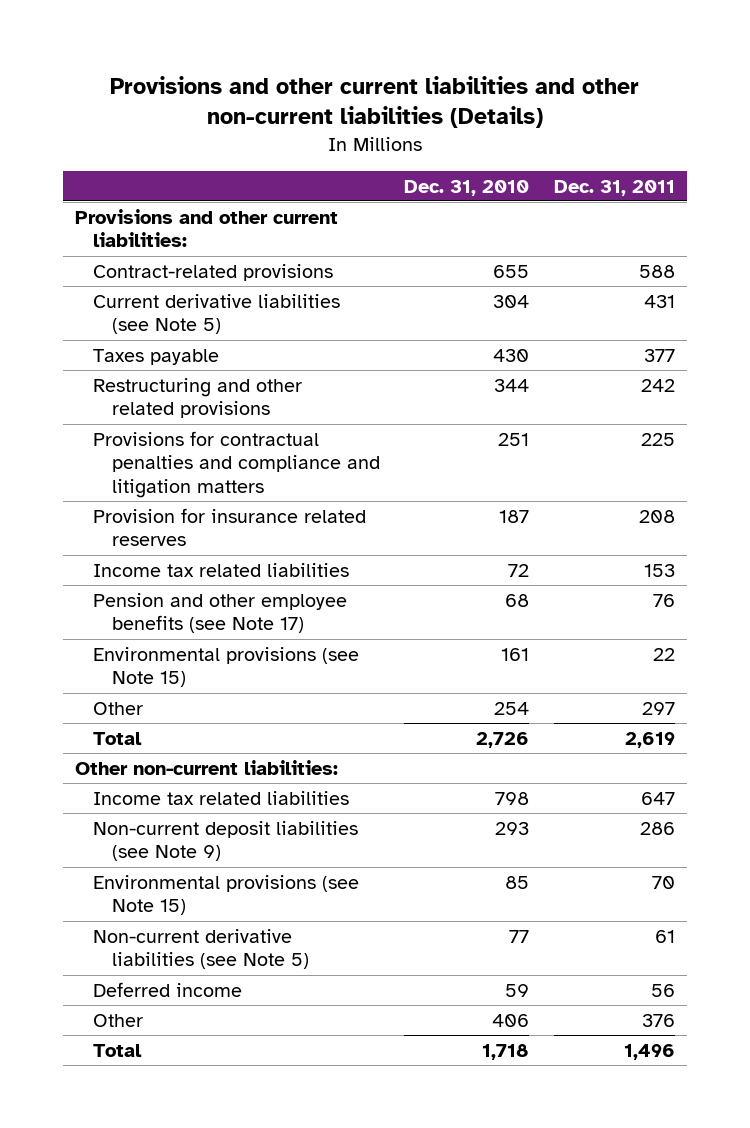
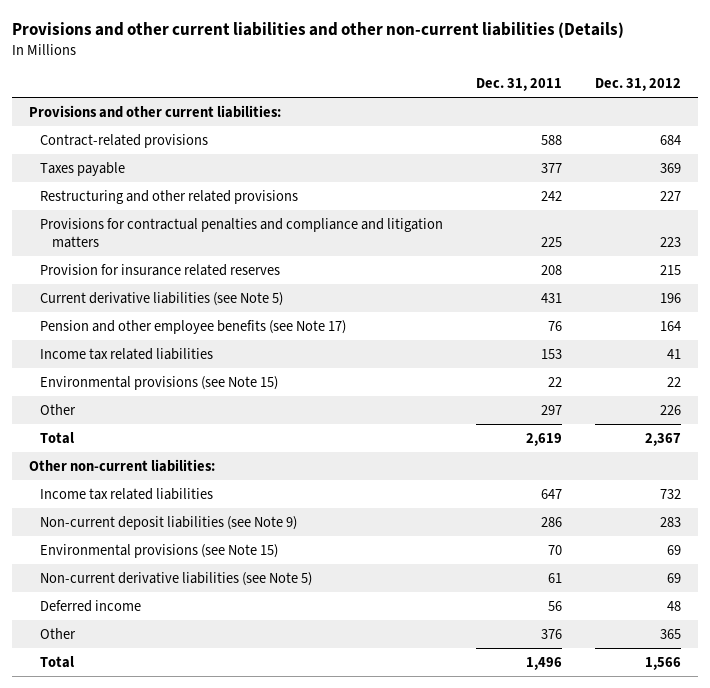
- | Dec. 31, 2010 | Dec. 31, 2011
+ | Dec. 31, 2011 | Dec. 31, 2012
moved down: Current derivative liabilities (see Note 5) | 431 | 196
moved down: Income tax related liabilities | 153 | 41

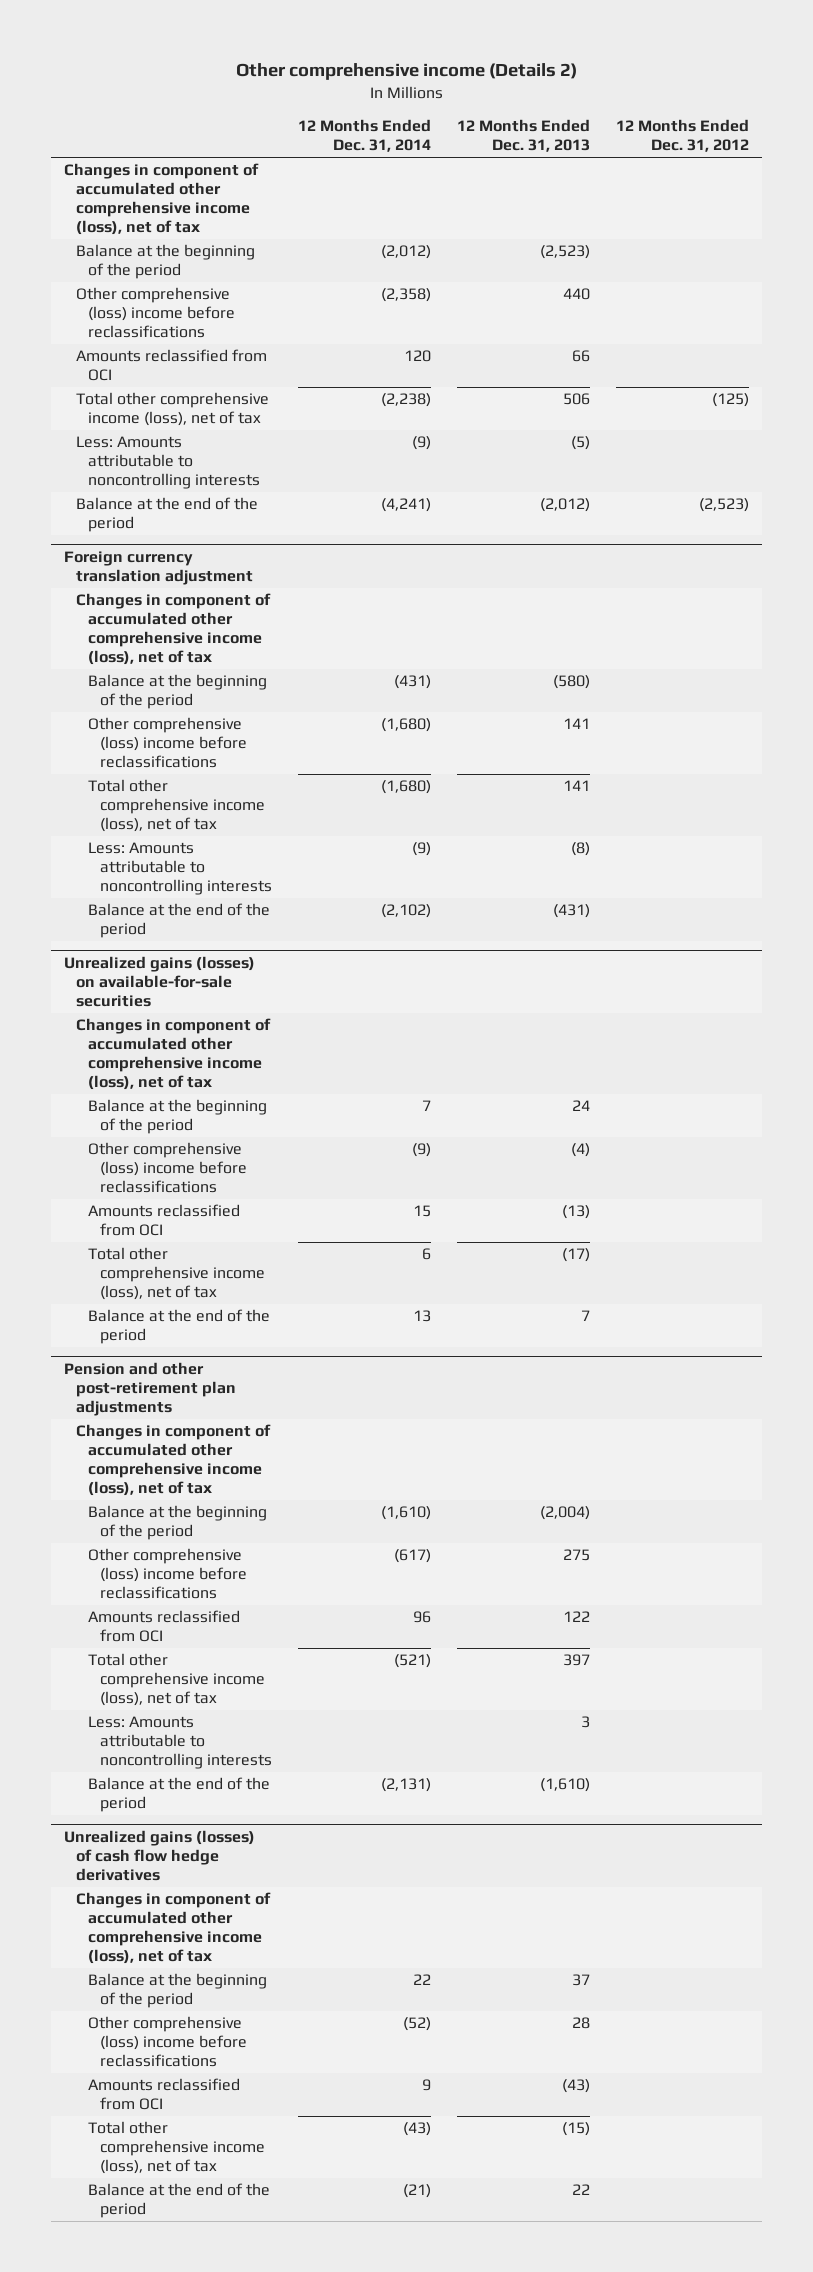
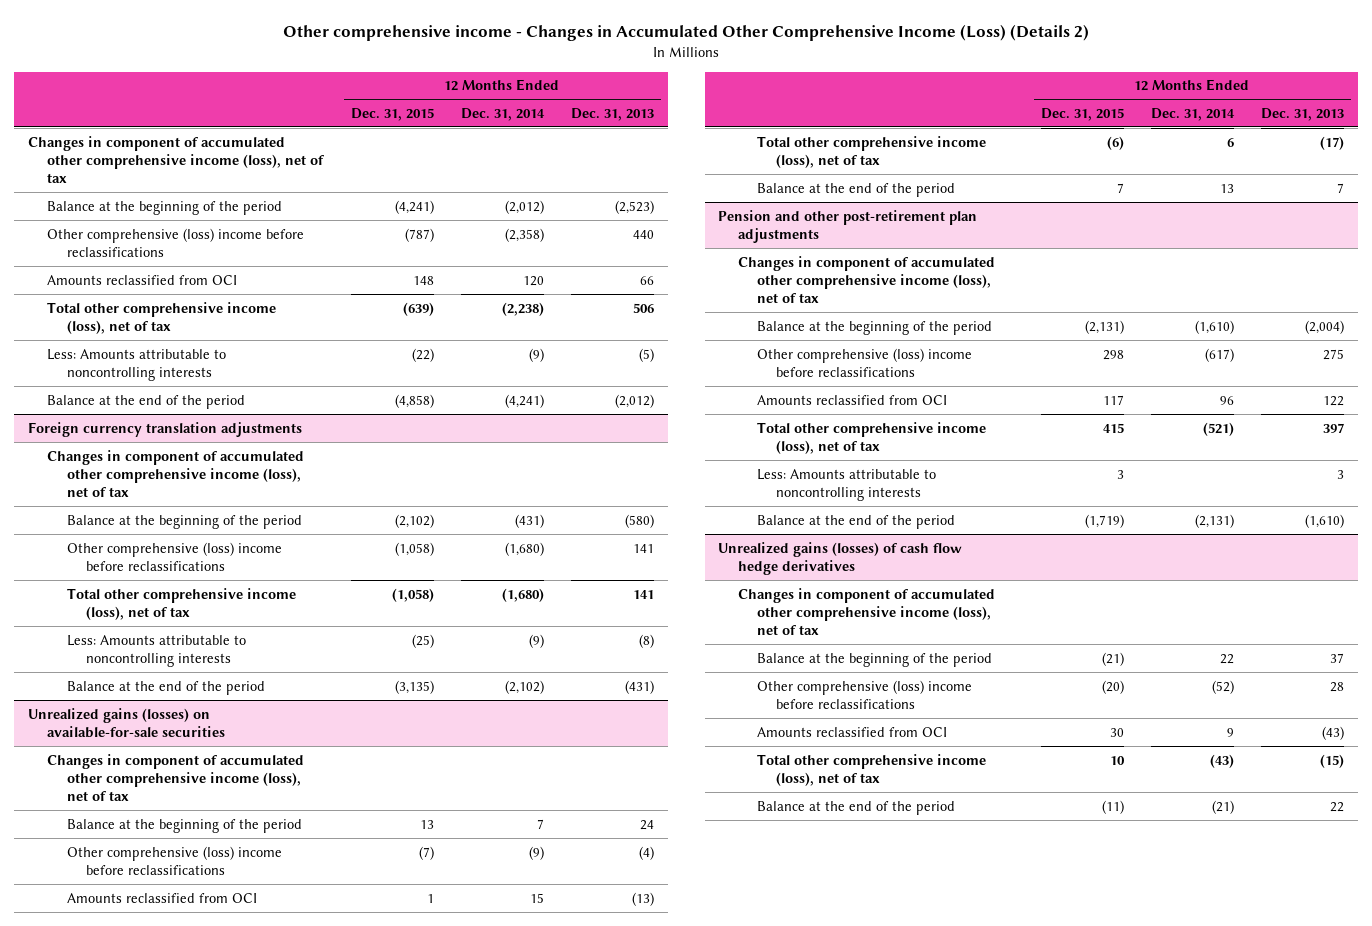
- Other comprehensive income (Details 2)
+ Other comprehensive income - Changes in Accumulated Other Comprehensive Income (Loss) (Details 2)
- | 12 Months Ended Dec. 31, 2014 | 12 Months Ended Dec. 31, 2013 | 12 Months Ended Dec. 31, 2012
+ | 12 Months Ended Dec. 31, 2015 | 12 Months Ended Dec. 31, 2014 | 12 Months Ended Dec. 31, 2013
- Foreign currency translation adjustment
+ Foreign currency translation adjustments

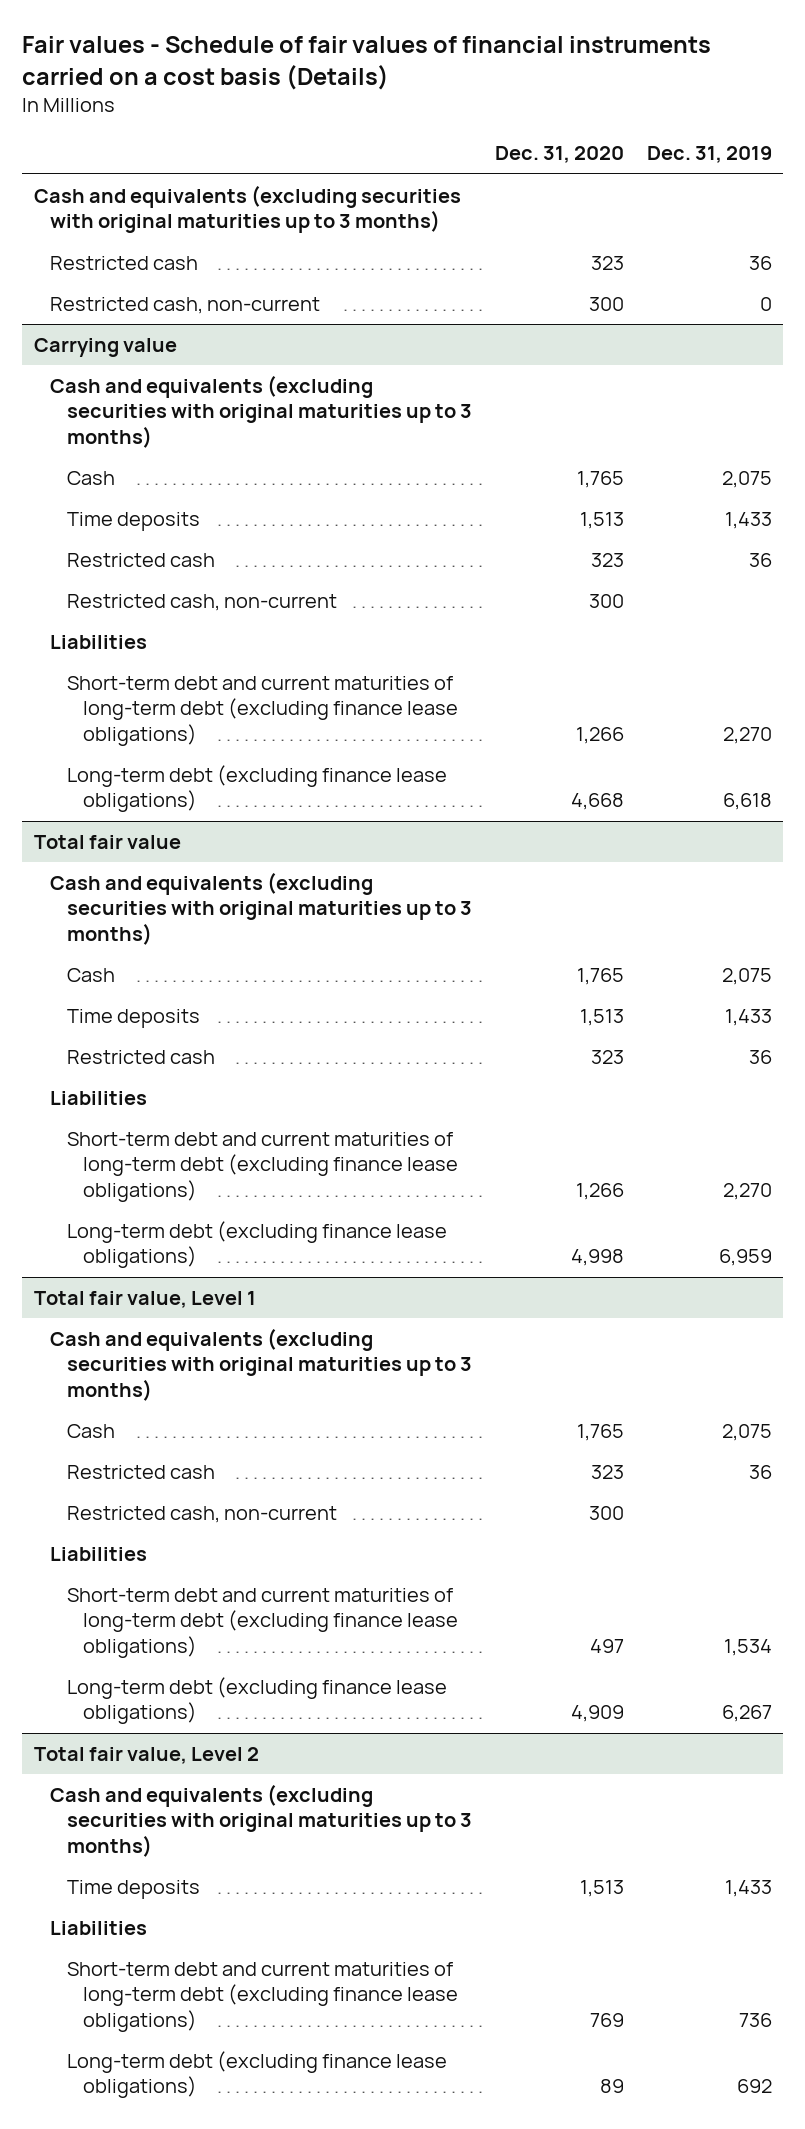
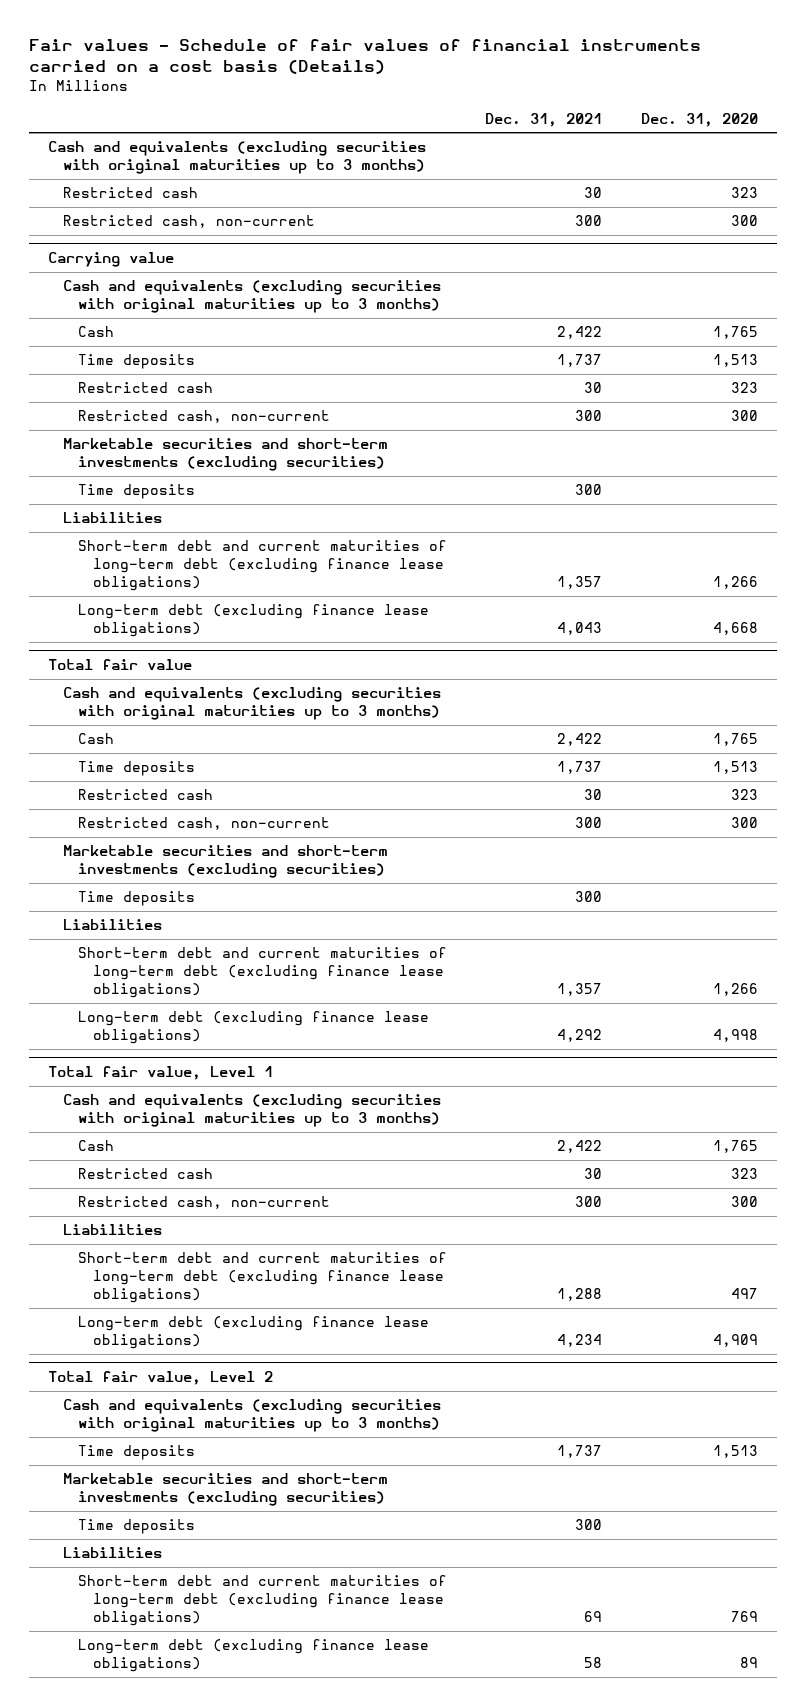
- | Dec. 31, 2020 | Dec. 31, 2019
+ | Dec. 31, 2021 | Dec. 31, 2020
@ Carrying value
+ Marketable securities and short-term investments (excluding securities)
+ Time deposits | 300 |
@ Total fair value
+ Restricted cash, non-current | 300 | 300
+ Marketable securities and short-term investments (excluding securities)
+ Time deposits | 300 |
@ Total fair value, Level 2
+ Marketable securities and short-term investments (excluding securities)
+ Time deposits | 300 |

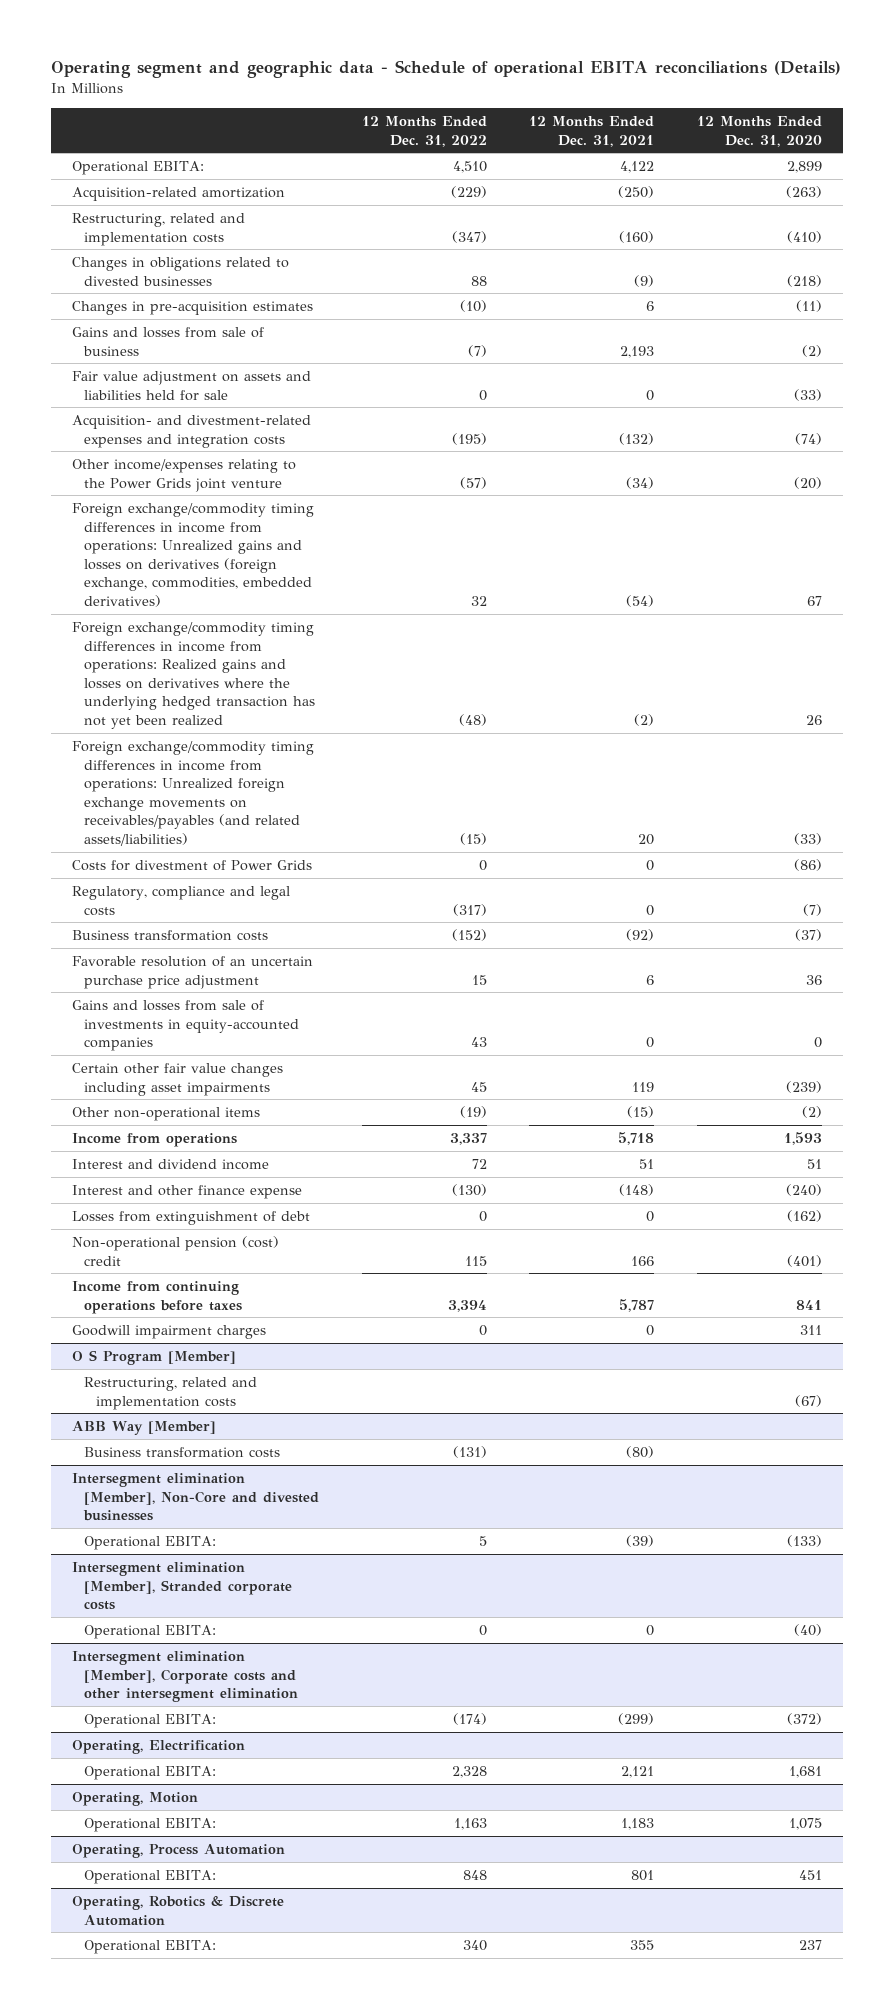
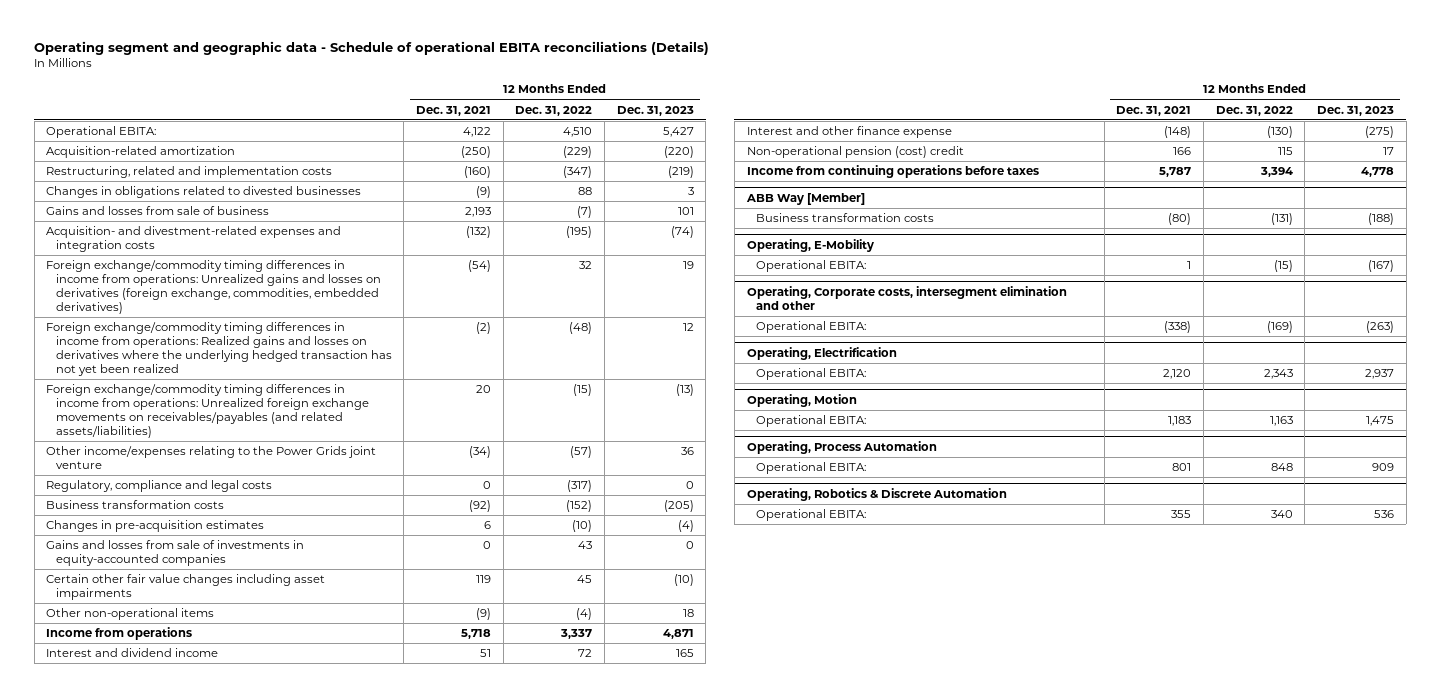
- | 12 Months Ended Dec. 31, 2022 | 12 Months Ended Dec. 31, 2021 | 12 Months Ended Dec. 31, 2020
+ | 12 Months Ended Dec. 31, 2021 | 12 Months Ended Dec. 31, 2022 | 12 Months Ended Dec. 31, 2023
- Fair value adjustment on assets and liabilities held for sale | 0 | 0 | (33)
- Costs for divestment of Power Grids | 0 | 0 | (86)
moved down: Other income/expenses relating to the Power Grids joint venture | (34) | (57) | 36
- Favorable resolution of an uncertain purchase price adjustment | 15 | 6 | 36
moved down: Changes in pre-acquisition estimates | 6 | (10) | (4)
- Other non-operational items | (19) | (15) | (2)
+ Other non-operational items | (9) | (4) | 18
- Losses from extinguishment of debt | 0 | 0 | (162)
- Goodwill impairment charges | 0 | 0 | 311
- O S Program [Member]
- Restructuring, related and implementation costs | | | (67)
- Intersegment elimination [Member], Non-Core and divested businesses
- Operational EBITA: | 5 | (39) | (133)
- Intersegment elimination [Member], Stranded corporate costs
- Operational EBITA: | 0 | 0 | (40)
- Intersegment elimination [Member], Corporate costs and other intersegment elimination
- Operational EBITA: | (174) | (299) | (372)
+ Operating, E-Mobility
+ Operational EBITA: | 1 | (15) | (167)
+ Operating, Corporate costs, intersegment elimination and other
+ Operational EBITA: | (338) | (169) | (263)
@ Operating, Electrification
- Operational EBITA: | 2,328 | 2,121 | 1,681
+ Operational EBITA: | 2,120 | 2,343 | 2,937

